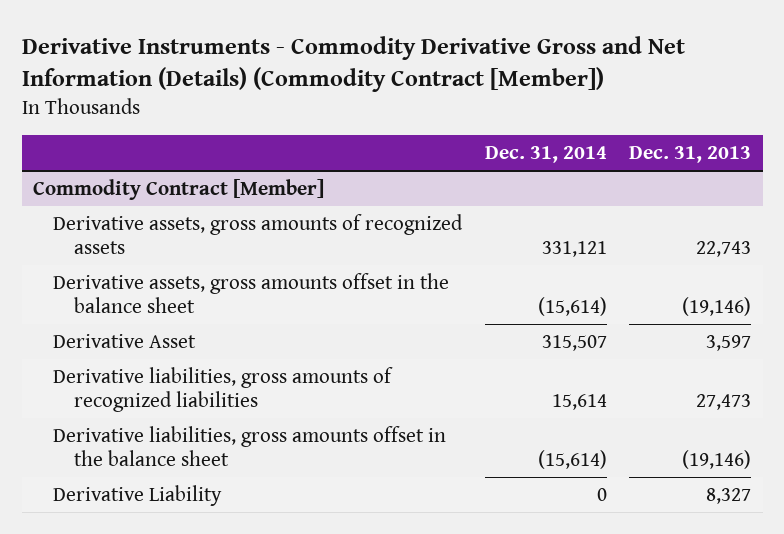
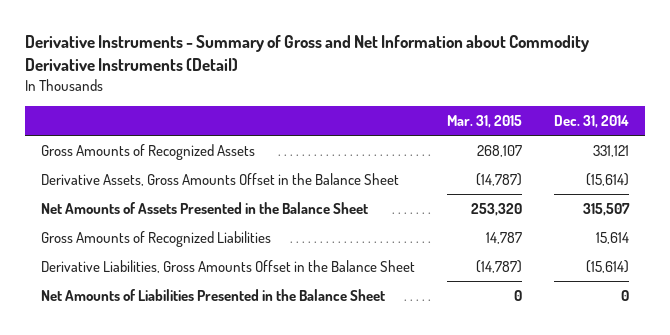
- Derivative Instruments - Commodity Derivative Gross and Net Information (Details) (Commodity Contract [Member])
+ Derivative Instruments - Summary of Gross and Net Information about Commodity Derivative Instruments (Detail)
- | Dec. 31, 2014 | Dec. 31, 2013
+ | Mar. 31, 2015 | Dec. 31, 2014
- Commodity Contract [Member]
- Derivative assets, gross amounts of recognized assets | 331,121 | 22,743
- Derivative assets, gross amounts offset in the balance sheet | (15,614) | (19,146)
- Derivative Asset | 315,507 | 3,597
- Derivative liabilities, gross amounts of recognized liabilities | 15,614 | 27,473
- Derivative liabilities, gross amounts offset in the balance sheet | (15,614) | (19,146)
- Derivative Liability | 0 | 8,327
+ Gross Amounts of Recognized Assets | 268,107 | 331,121
+ Derivative Assets, Gross Amounts Offset in the Balance Sheet | (14,787) | (15,614)
+ Net Amounts of Assets Presented in the Balance Sheet | 253,320 | 315,507
+ Gross Amounts of Recognized Liabilities | 14,787 | 15,614
+ Derivative Liabilities, Gross Amounts Offset in the Balance Sheet | (14,787) | (15,614)
+ Net Amounts of Liabilities Presented in the Balance Sheet | 0 | 0

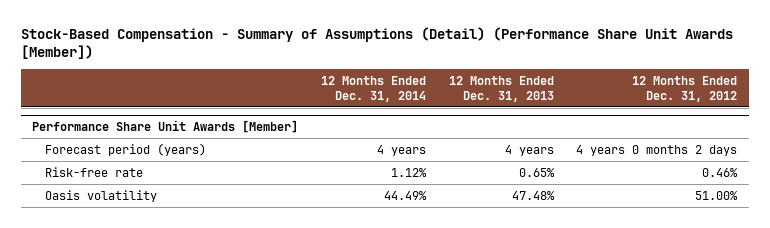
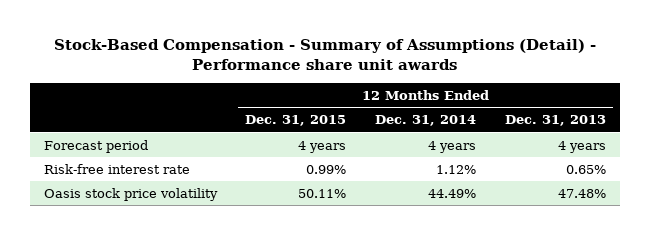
- Stock-Based Compensation - Summary of Assumptions (Detail) (Performance Share Unit Awards [Member])
+ Stock-Based Compensation - Summary of Assumptions (Detail) - Performance share unit awards
- | 12 Months Ended Dec. 31, 2014 | 12 Months Ended Dec. 31, 2013 | 12 Months Ended Dec. 31, 2012
+ | 12 Months Ended Dec. 31, 2015 | 12 Months Ended Dec. 31, 2014 | 12 Months Ended Dec. 31, 2013
- Performance Share Unit Awards [Member]
- Forecast period (years) | 4 years | 4 years | 4 years 0 months 2 days
- Risk-free rate | 1.12% | 0.65% | 0.46%
- Oasis volatility | 44.49% | 47.48% | 51.00%
+ Forecast period | 4 years | 4 years | 4 years
+ Risk-free interest rate | 0.99% | 1.12% | 0.65%
+ Oasis stock price volatility | 50.11% | 44.49% | 47.48%

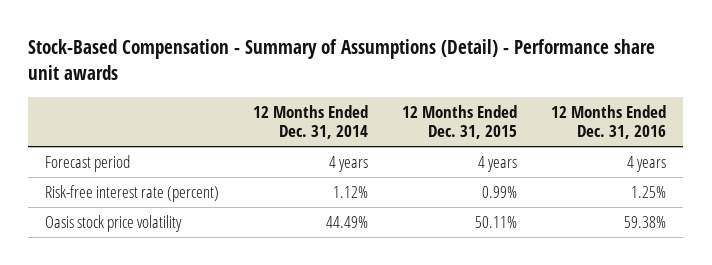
- | 12 Months Ended Dec. 31, 2015 | 12 Months Ended Dec. 31, 2014 | 12 Months Ended Dec. 31, 2013
+ | 12 Months Ended Dec. 31, 2014 | 12 Months Ended Dec. 31, 2015 | 12 Months Ended Dec. 31, 2016
- Risk-free interest rate | 0.99% | 1.12% | 0.65%
+ Risk-free interest rate (percent) | 1.12% | 0.99% | 1.25%

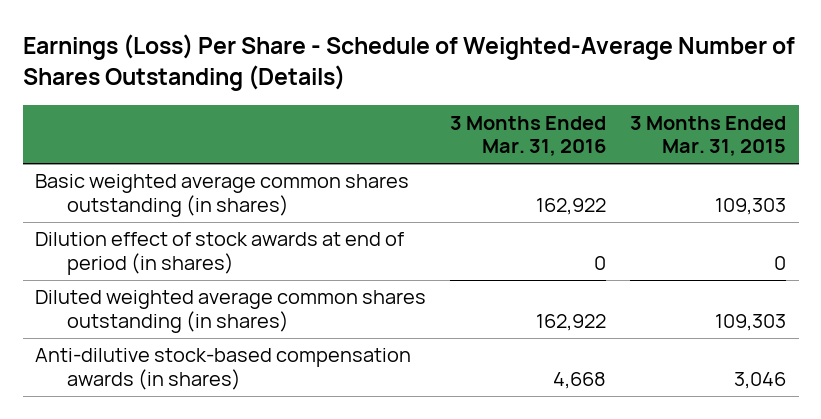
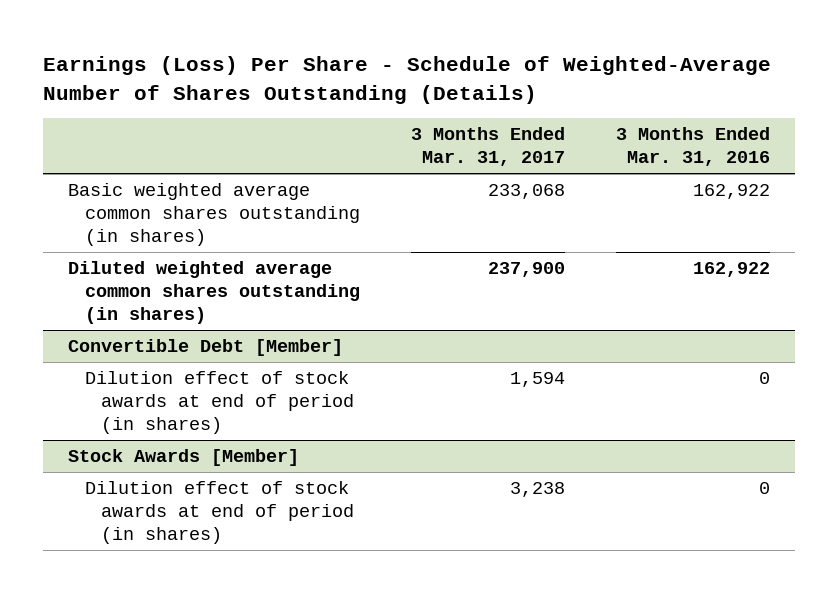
- | 3 Months Ended Mar. 31, 2016 | 3 Months Ended Mar. 31, 2015
+ | 3 Months Ended Mar. 31, 2017 | 3 Months Ended Mar. 31, 2016
- Dilution effect of stock awards at end of period (in shares) | 0 | 0
- Anti-dilutive stock-based compensation awards (in shares) | 4,668 | 3,046
+ Convertible Debt [Member]
+ Dilution effect of stock awards at end of period (in shares) | 1,594 | 0
+ Stock Awards [Member]
+ Dilution effect of stock awards at end of period (in shares) | 3,238 | 0

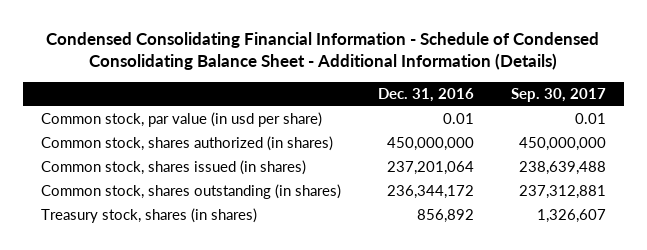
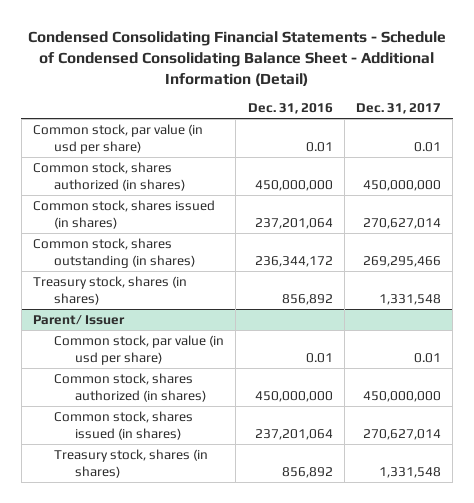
- Condensed Consolidating Financial Information - Schedule of Condensed Consolidating Balance Sheet - Additional Information (Details)
+ Condensed Consolidating Financial Statements - Schedule of Condensed Consolidating Balance Sheet - Additional Information (Detail)
- | Dec. 31, 2016 | Sep. 30, 2017
+ | Dec. 31, 2016 | Dec. 31, 2017
+ Parent/ Issuer
+ Common stock, par value (in usd per share) | 0.01 | 0.01
+ Common stock, shares authorized (in shares) | 450,000,000 | 450,000,000
+ Common stock, shares issued (in shares) | 237,201,064 | 270,627,014
+ Treasury stock, shares (in shares) | 856,892 | 1,331,548

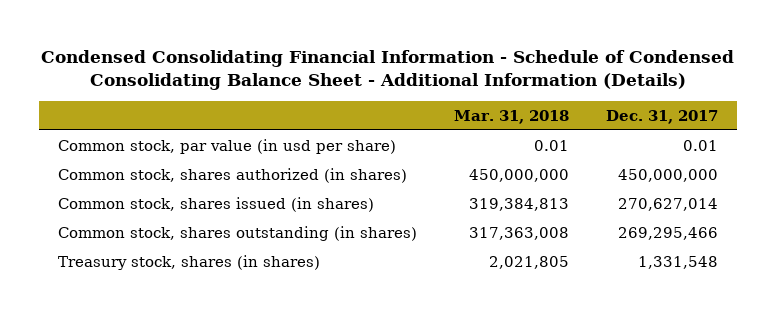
- Condensed Consolidating Financial Statements - Schedule of Condensed Consolidating Balance Sheet - Additional Information (Detail)
+ Condensed Consolidating Financial Information - Schedule of Condensed Consolidating Balance Sheet - Additional Information (Details)
- | Dec. 31, 2016 | Dec. 31, 2017
+ | Mar. 31, 2018 | Dec. 31, 2017
- Parent/ Issuer
- Common stock, par value (in usd per share) | 0.01 | 0.01
- Common stock, shares authorized (in shares) | 450,000,000 | 450,000,000
- Common stock, shares issued (in shares) | 237,201,064 | 270,627,014
- Treasury stock, shares (in shares) | 856,892 | 1,331,548

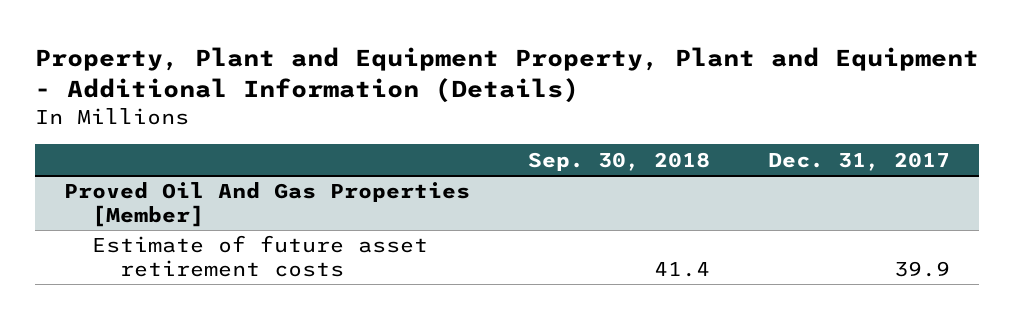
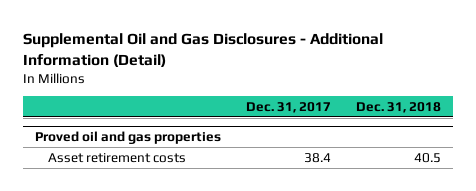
- Property, Plant and Equipment Property, Plant and Equipment - Additional Information (Details)
+ Supplemental Oil and Gas Disclosures - Additional Information (Detail)
- | Sep. 30, 2018 | Dec. 31, 2017
+ | Dec. 31, 2017 | Dec. 31, 2018
- Proved Oil And Gas Properties [Member]
- Estimate of future asset retirement costs | 41.4 | 39.9
+ Proved oil and gas properties
+ Asset retirement costs | 38.4 | 40.5

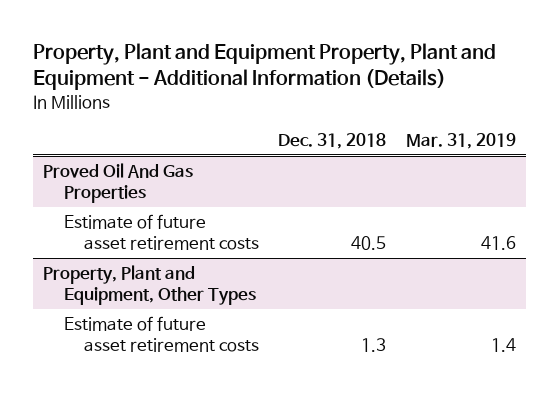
- Supplemental Oil and Gas Disclosures - Additional Information (Detail)
+ Property, Plant and Equipment Property, Plant and Equipment - Additional Information (Details)
- | Dec. 31, 2017 | Dec. 31, 2018
+ | Dec. 31, 2018 | Mar. 31, 2019
- Proved oil and gas properties
- Asset retirement costs | 38.4 | 40.5
+ Proved Oil And Gas Properties
+ Estimate of future asset retirement costs | 40.5 | 41.6
+ Property, Plant and Equipment, Other Types
+ Estimate of future asset retirement costs | 1.3 | 1.4

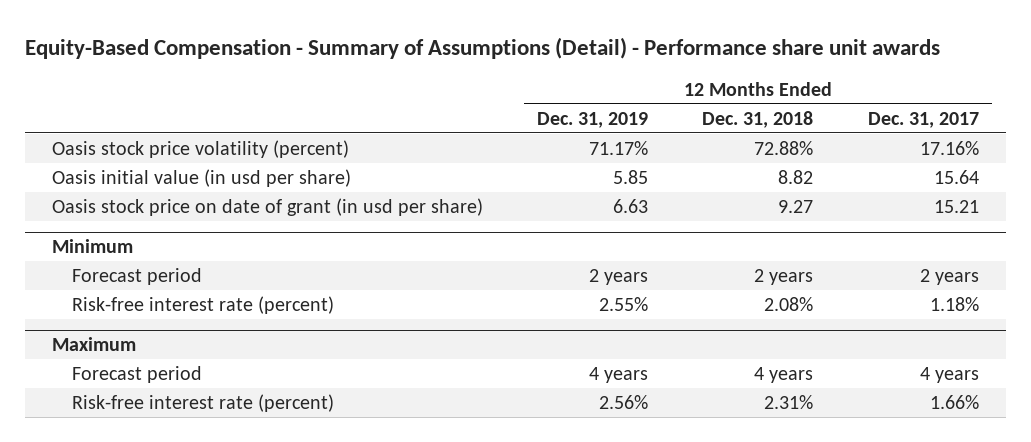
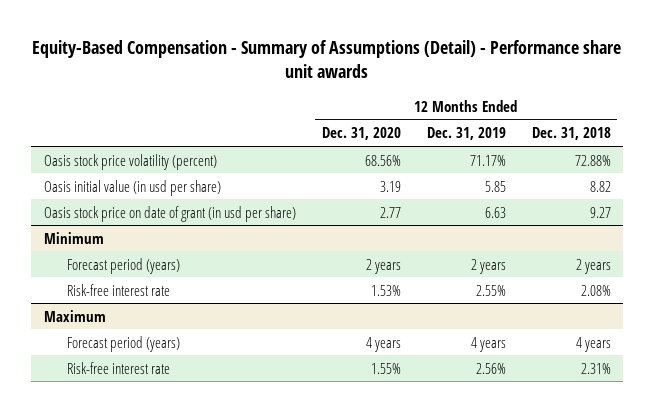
- | 12 Months Ended Dec. 31, 2019 | 12 Months Ended Dec. 31, 2018 | 12 Months Ended Dec. 31, 2017
+ | 12 Months Ended Dec. 31, 2020 | 12 Months Ended Dec. 31, 2019 | 12 Months Ended Dec. 31, 2018
@ Minimum
- Forecast period | 2 years | 2 years | 2 years
- Risk-free interest rate (percent) | 2.55% | 2.08% | 1.18%
+ Forecast period (years) | 2 years | 2 years | 2 years
+ Risk-free interest rate | 1.53% | 2.55% | 2.08%
@ Maximum
- Forecast period | 4 years | 4 years | 4 years
- Risk-free interest rate (percent) | 2.56% | 2.31% | 1.66%
+ Forecast period (years) | 4 years | 4 years | 4 years
+ Risk-free interest rate | 1.55% | 2.56% | 2.31%

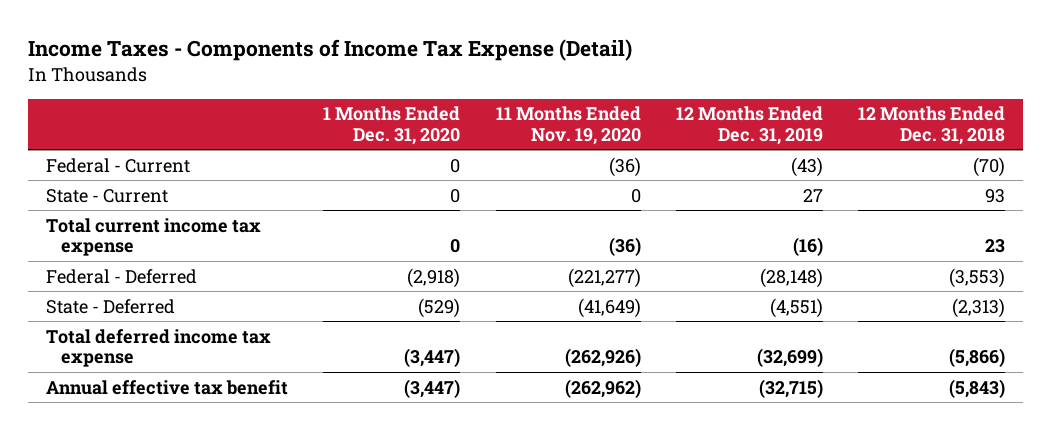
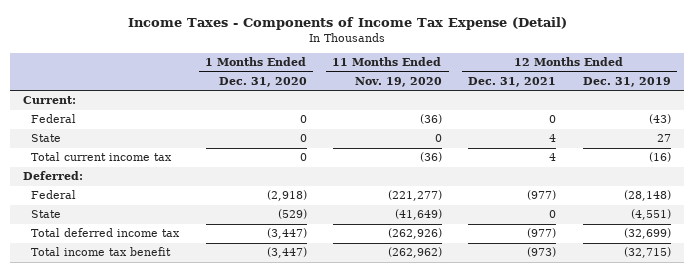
- | 1 Months Ended Dec. 31, 2020 | 11 Months Ended Nov. 19, 2020 | 12 Months Ended Dec. 31, 2019 | 12 Months Ended Dec. 31, 2018
+ | 1 Months Ended Dec. 31, 2020 | 11 Months Ended Nov. 19, 2020 | 12 Months Ended Dec. 31, 2021 | 12 Months Ended Dec. 31, 2019
- Federal - Current | 0 | (36) | (43) | (70)
- State - Current | 0 | 0 | 27 | 93
- Total current income tax expense | 0 | (36) | (16) | 23
- Federal - Deferred | (2,918) | (221,277) | (28,148) | (3,553)
- State - Deferred | (529) | (41,649) | (4,551) | (2,313)
- Total deferred income tax expense | (3,447) | (262,926) | (32,699) | (5,866)
- Annual effective tax benefit | (3,447) | (262,962) | (32,715) | (5,843)
+ Current:
+ Federal | 0 | (36) | 0 | (43)
+ State | 0 | 0 | 4 | 27
+ Total current income tax | 0 | (36) | 4 | (16)
+ Deferred:
+ Federal | (2,918) | (221,277) | (977) | (28,148)
+ State | (529) | (41,649) | 0 | (4,551)
+ Total deferred income tax | (3,447) | (262,926) | (977) | (32,699)
+ Total income tax benefit | (3,447) | (262,962) | (973) | (32,715)

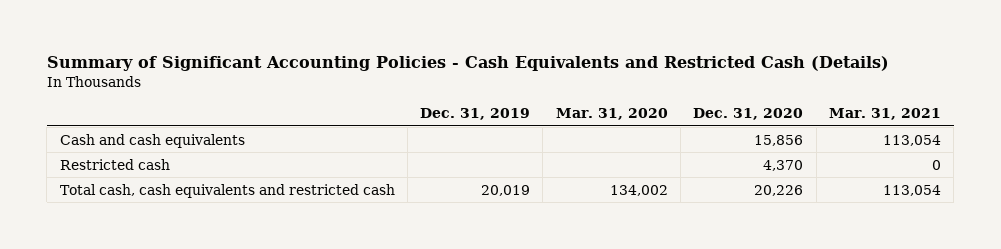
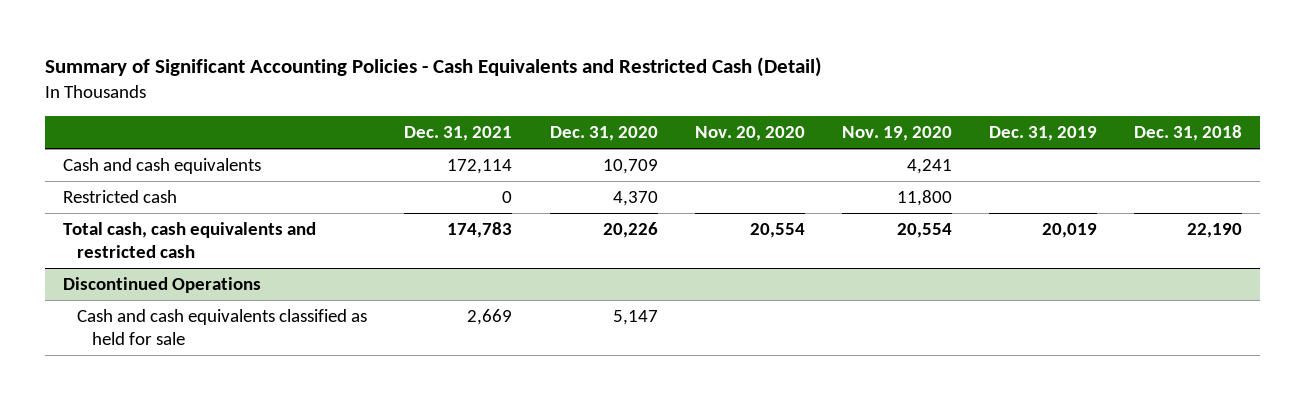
- Summary of Significant Accounting Policies - Cash Equivalents and Restricted Cash (Details)
+ Summary of Significant Accounting Policies - Cash Equivalents and Restricted Cash (Detail)
- | Dec. 31, 2019 | Mar. 31, 2020 | Dec. 31, 2020 | Mar. 31, 2021
+ | Dec. 31, 2021 | Dec. 31, 2020 | Nov. 20, 2020 | Nov. 19, 2020 | Dec. 31, 2019 | Dec. 31, 2018
- Cash and cash equivalents | | | 15,856 | 113,054
+ Cash and cash equivalents | 172,114 | 10,709 | | 4,241 | |
+ Discontinued Operations
+ Cash and cash equivalents classified as held for sale | 2,669 | 5,147 | | | |

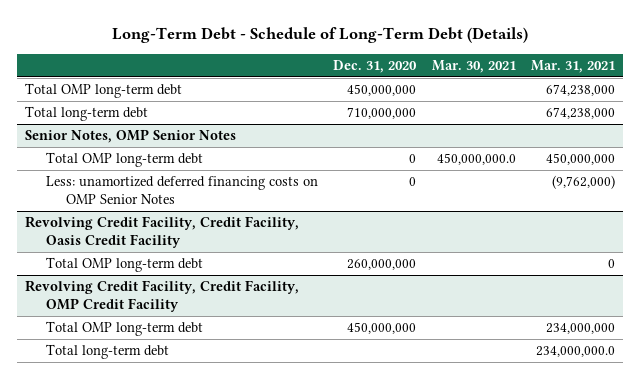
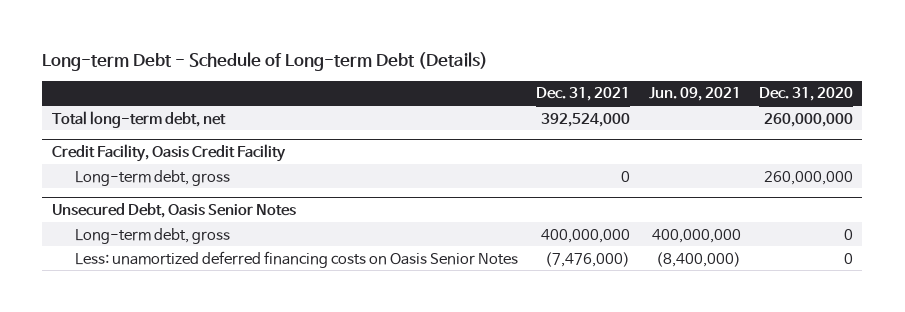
- Long-Term Debt - Schedule of Long-Term Debt (Details)
+ Long-term Debt - Schedule of Long-term Debt (Details)
- | Dec. 31, 2020 | Mar. 30, 2021 | Mar. 31, 2021
+ | Dec. 31, 2021 | Jun. 09, 2021 | Dec. 31, 2020
- Total OMP long-term debt | 450,000,000 | | 674,238,000
- Total long-term debt | 710,000,000 | | 674,238,000
- Senior Notes, OMP Senior Notes
- Total OMP long-term debt | 0 | 450,000,000.0 | 450,000,000
- Less: unamortized deferred financing costs on OMP Senior Notes | 0 | | (9,762,000)
- Revolving Credit Facility, Credit Facility, Oasis Credit Facility
- Total OMP long-term debt | 260,000,000 | | 0
- Revolving Credit Facility, Credit Facility, OMP Credit Facility
- Total OMP long-term debt | 450,000,000 | | 234,000,000
- Total long-term debt | | | 234,000,000.0
+ Total long-term debt, net | 392,524,000 | | 260,000,000
+ Credit Facility, Oasis Credit Facility
+ Long-term debt, gross | 0 | | 260,000,000
+ Unsecured Debt, Oasis Senior Notes
+ Long-term debt, gross | 400,000,000 | 400,000,000 | 0
+ Less: unamortized deferred financing costs on Oasis Senior Notes | (7,476,000) | (8,400,000) | 0

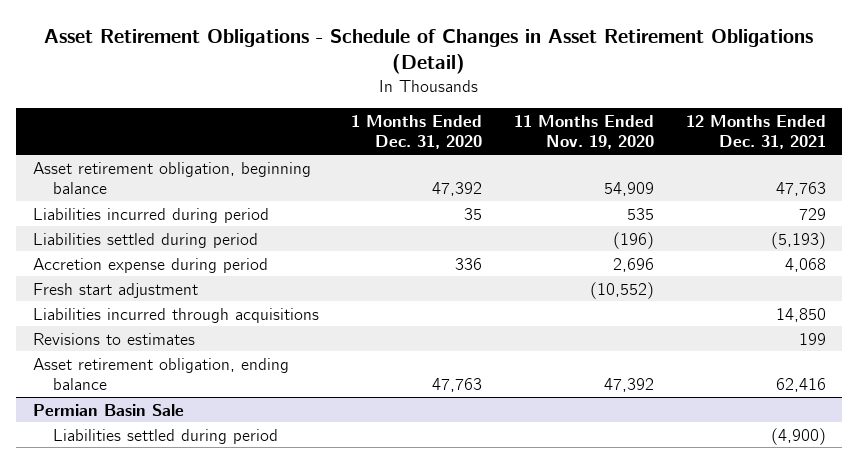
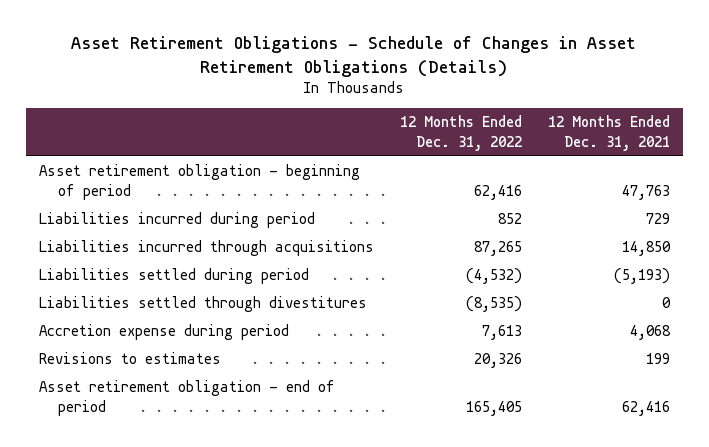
- Asset Retirement Obligations - Schedule of Changes in Asset Retirement Obligations (Detail)
+ Asset Retirement Obligations - Schedule of Changes in Asset Retirement Obligations (Details)
- | 1 Months Ended Dec. 31, 2020 | 11 Months Ended Nov. 19, 2020 | 12 Months Ended Dec. 31, 2021
+ | 12 Months Ended Dec. 31, 2022 | 12 Months Ended Dec. 31, 2021
- Asset retirement obligation, beginning balance | 47,392 | 54,909 | 47,763
+ Asset retirement obligation - beginning of period | 62,416 | 47,763
moved up: Liabilities incurred through acquisitions | 87,265 | 14,850
+ Liabilities settled through divestitures | (8,535) | 0
- Fresh start adjustment | | (10,552) |
- Asset retirement obligation, ending balance | 47,763 | 47,392 | 62,416
- Permian Basin Sale
- Liabilities settled during period | | | (4,900)
+ Asset retirement obligation - end of period | 165,405 | 62,416

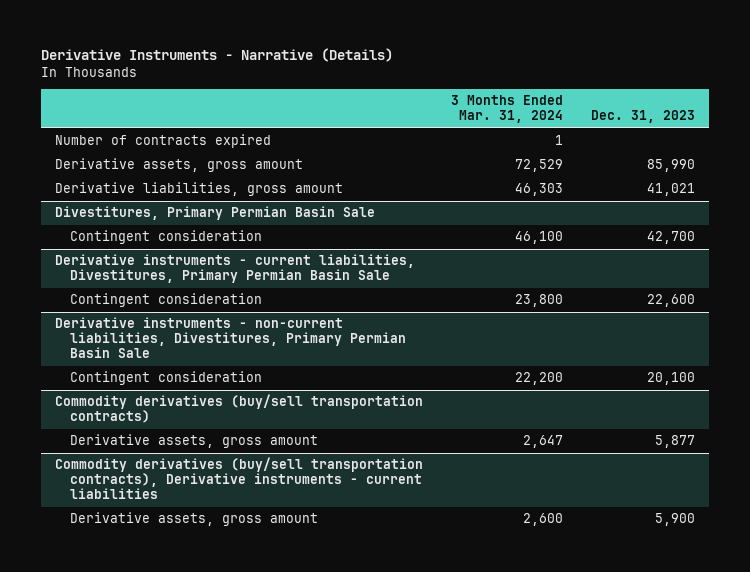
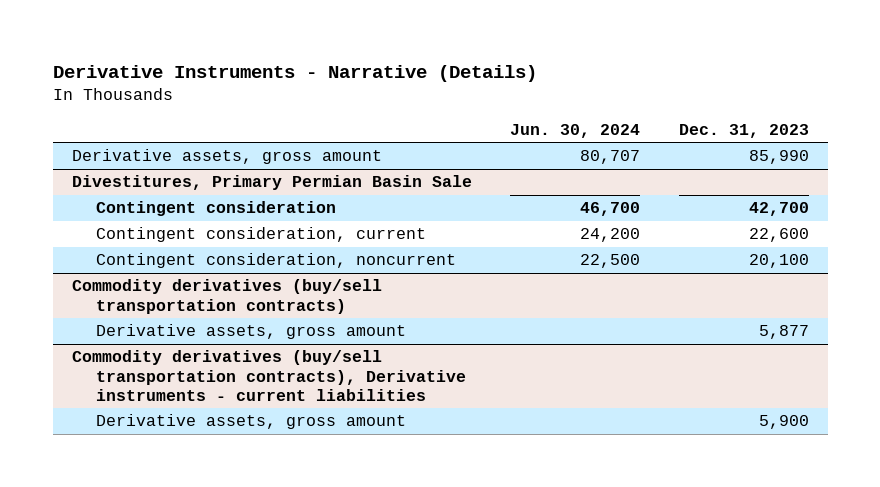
- | 3 Months Ended Mar. 31, 2024 | Dec. 31, 2023
+ | Jun. 30, 2024 | Dec. 31, 2023
- Number of contracts expired | 1 |
- Derivative liabilities, gross amount | 46,303 | 41,021
- Derivative instruments - current liabilities, Divestitures, Primary Permian Basin Sale
- Contingent consideration | 23,800 | 22,600
- Derivative instruments - non-current liabilities, Divestitures, Primary Permian Basin Sale
- Contingent consideration | 22,200 | 20,100
@ Divestitures, Primary Permian Basin Sale
+ Contingent consideration, current | 24,200 | 22,600
+ Contingent consideration, noncurrent | 22,500 | 20,100

